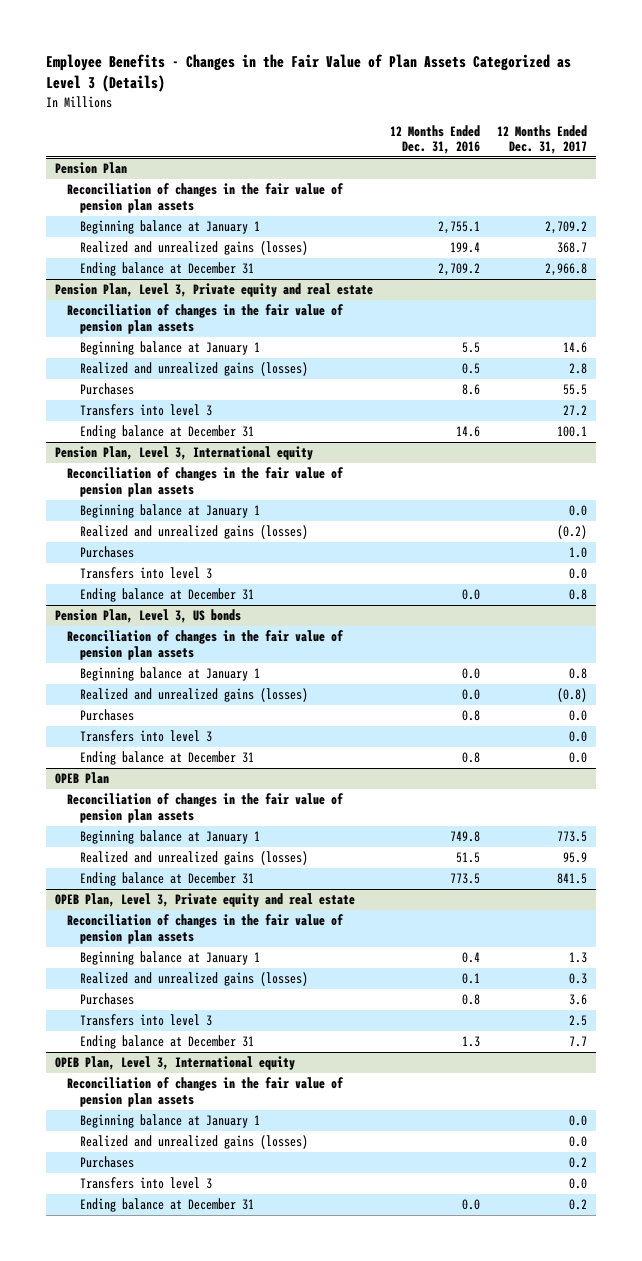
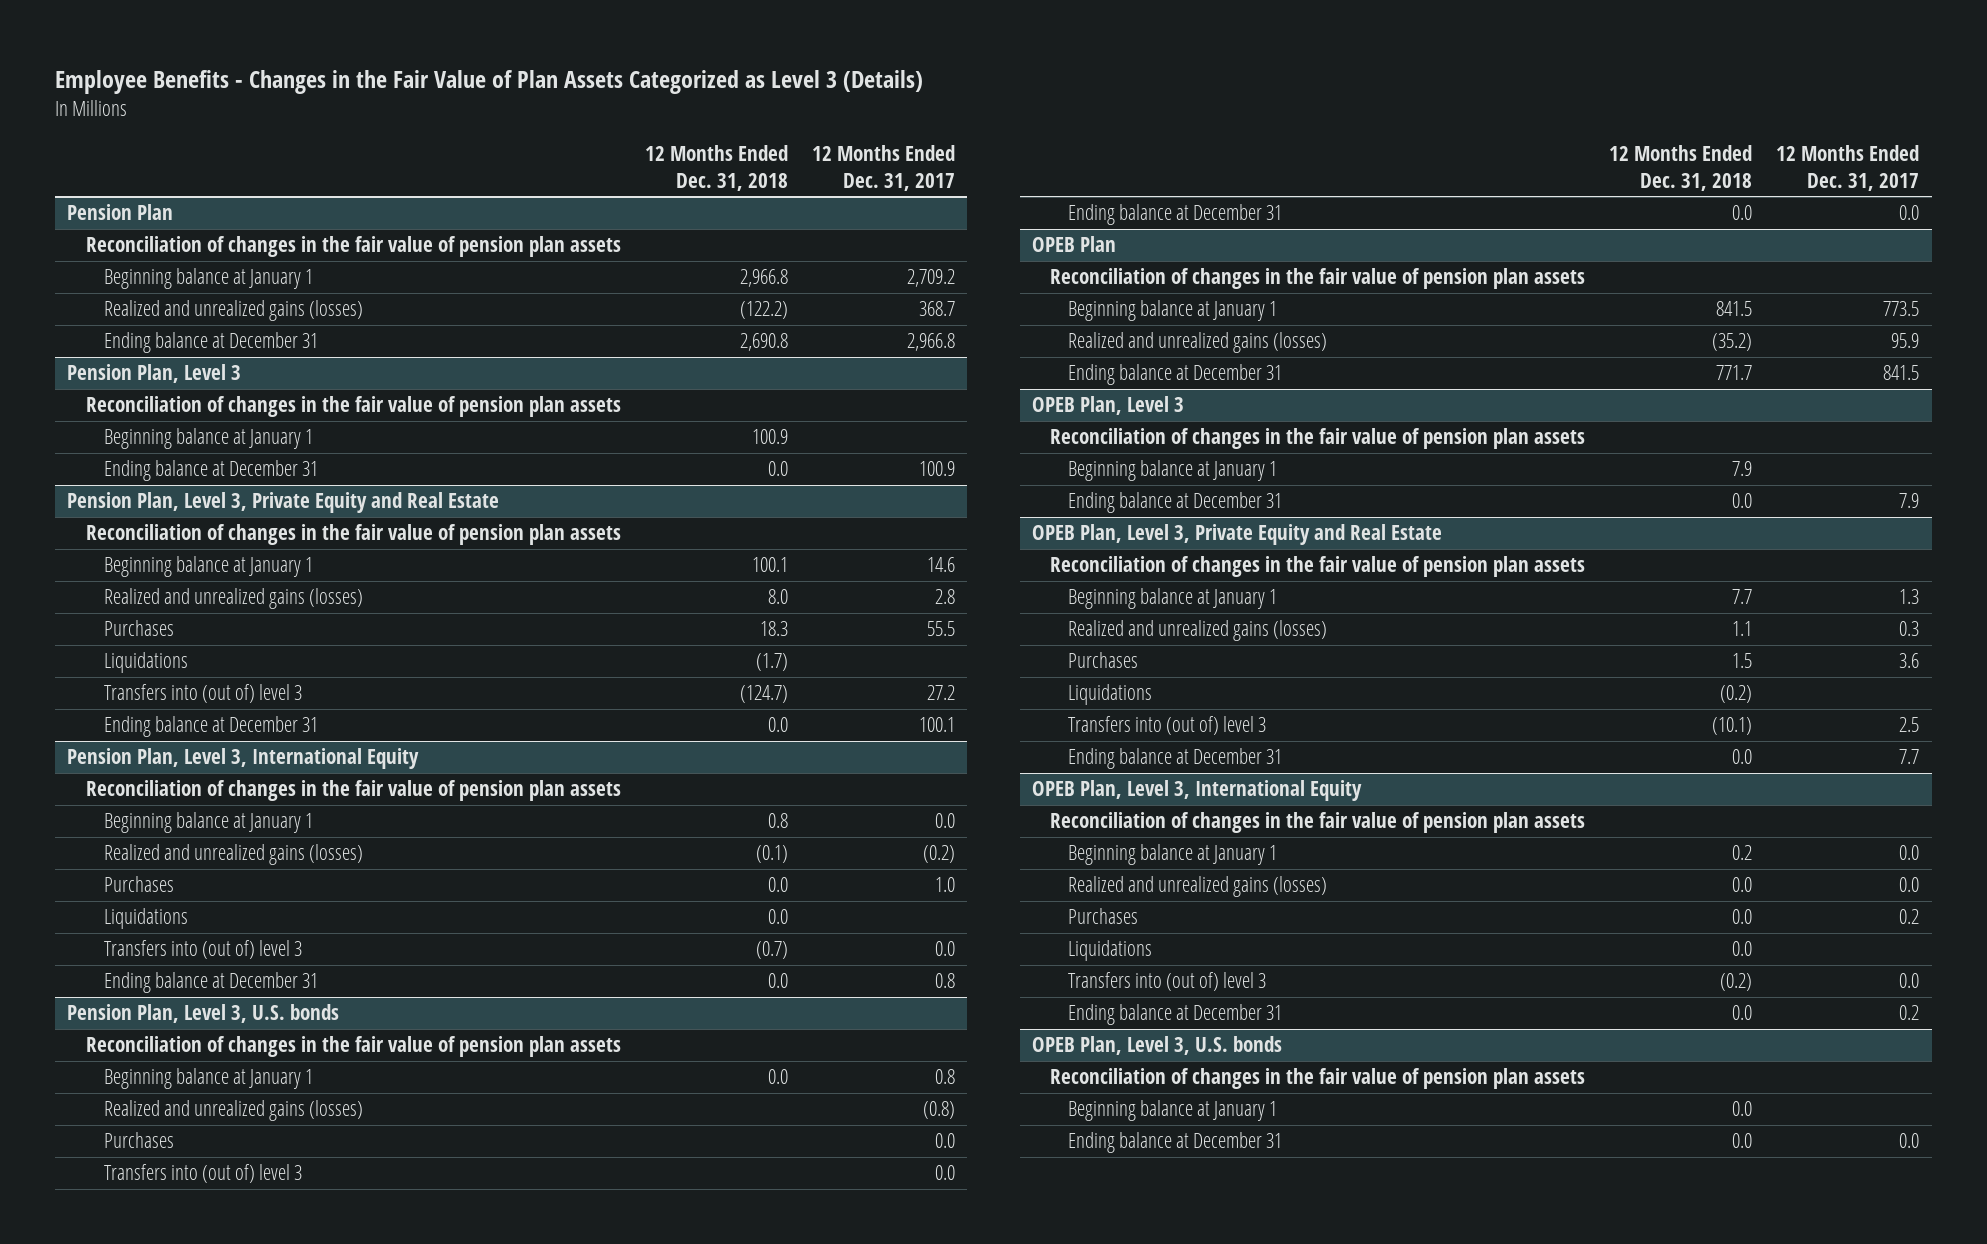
- | 12 Months Ended Dec. 31, 2016 | 12 Months Ended Dec. 31, 2017
+ | 12 Months Ended Dec. 31, 2018 | 12 Months Ended Dec. 31, 2017
- Pension Plan, Level 3, Private equity and real estate
+ Pension Plan, Level 3
+ Beginning balance at January 1 | 100.9 |
+ Ending balance at December 31 | 0.0 | 100.9
+ Pension Plan, Level 3, Private Equity and Real Estate
+ Reconciliation of changes in the fair value of pension plan assets
- Transfers into level 3 | | 27.2
+ Liquidations | (1.7) |
+ Transfers into (out of) level 3 | (124.7) | 27.2
- Pension Plan, Level 3, International equity
+ Pension Plan, Level 3, International Equity
- Transfers into level 3 | | 0.0
+ Liquidations | 0.0 |
+ Transfers into (out of) level 3 | (0.7) | 0.0
- Pension Plan, Level 3, US bonds
+ Pension Plan, Level 3, U.S. bonds
- Transfers into level 3 | | 0.0
+ Transfers into (out of) level 3 | | 0.0
- OPEB Plan, Level 3, Private equity and real estate
+ OPEB Plan, Level 3
+ Beginning balance at January 1 | 7.9 |
+ Ending balance at December 31 | 0.0 | 7.9
+ OPEB Plan, Level 3, Private Equity and Real Estate
+ Reconciliation of changes in the fair value of pension plan assets
- Transfers into level 3 | | 2.5
+ Liquidations | (0.2) |
+ Transfers into (out of) level 3 | (10.1) | 2.5
- OPEB Plan, Level 3, International equity
+ OPEB Plan, Level 3, International Equity
- Transfers into level 3 | | 0.0
+ Liquidations | 0.0 |
+ Transfers into (out of) level 3 | (0.2) | 0.0
+ OPEB Plan, Level 3, U.S. bonds
+ Reconciliation of changes in the fair value of pension plan assets
+ Beginning balance at January 1 | 0.0 |
+ Ending balance at December 31 | 0.0 | 0.0

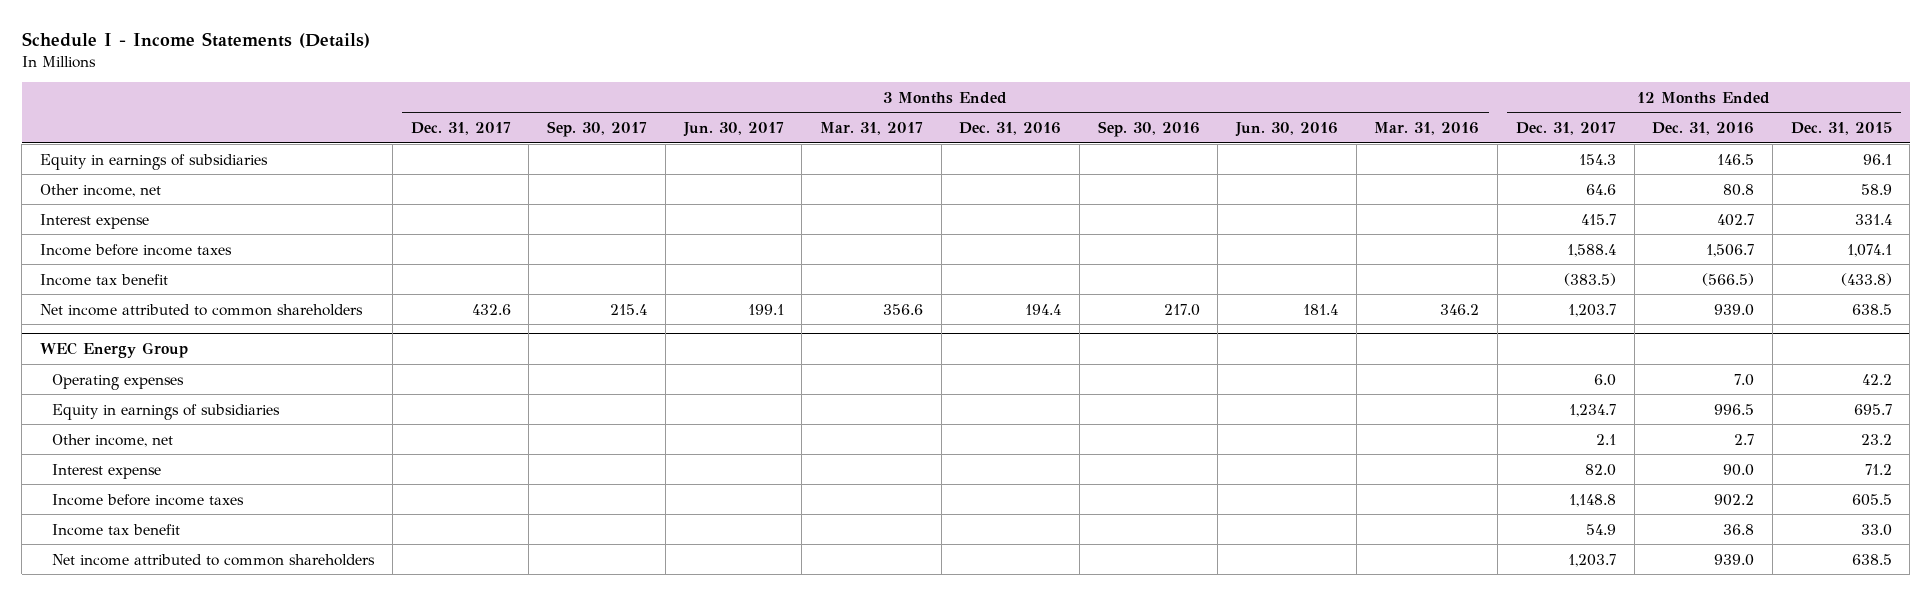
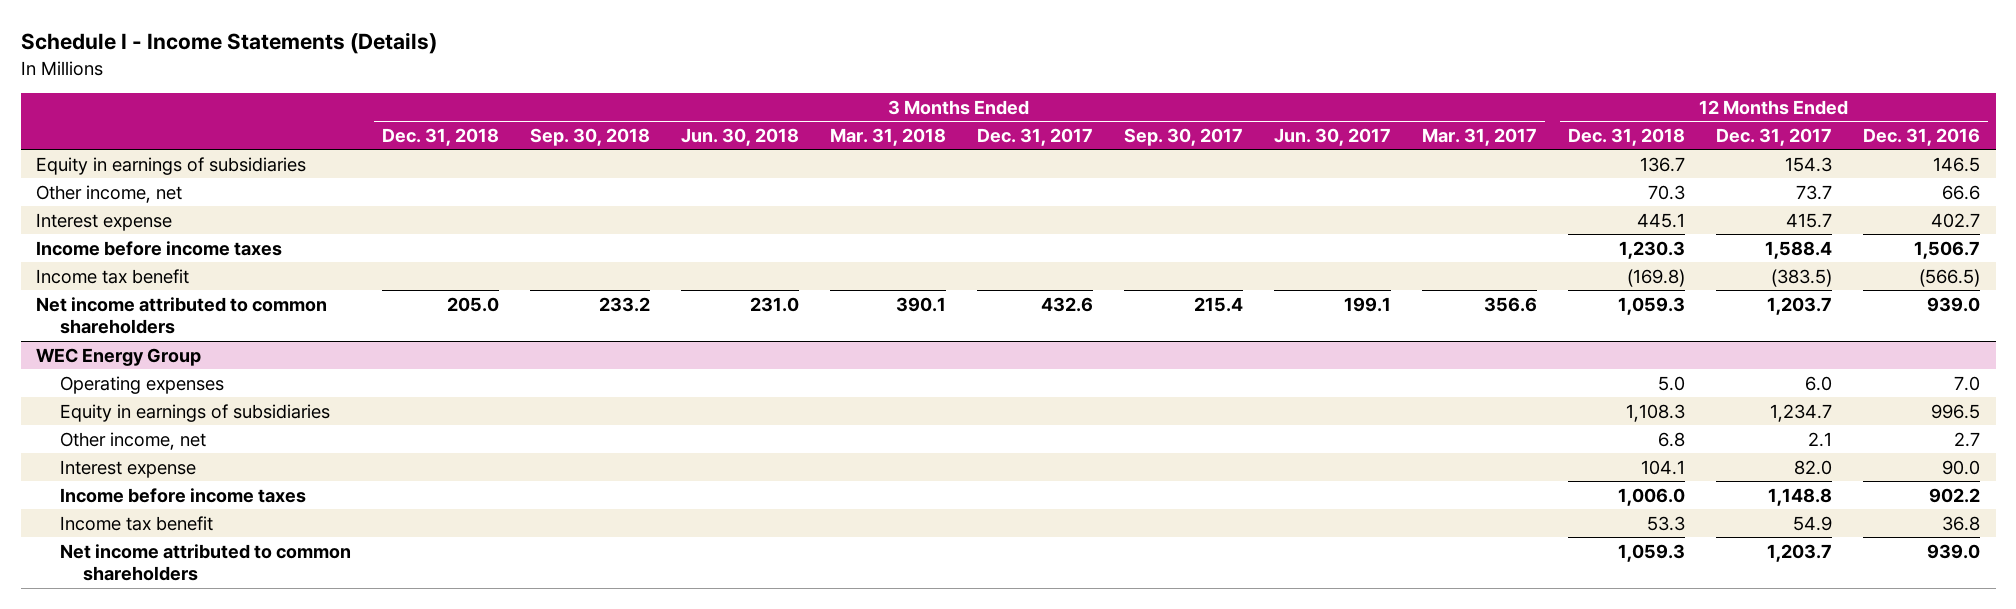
- | 3 Months Ended Dec. 31, 2017 | 3 Months Ended Sep. 30, 2017 | 3 Months Ended Jun. 30, 2017 | 3 Months Ended Mar. 31, 2017 | 3 Months Ended Dec. 31, 2016 | 3 Months Ended Sep. 30, 2016 | 3 Months Ended Jun. 30, 2016 | 3 Months Ended Mar. 31, 2016 | 12 Months Ended Dec. 31, 2017 | 12 Months Ended Dec. 31, 2016 | 12 Months Ended Dec. 31, 2015
+ | 3 Months Ended Dec. 31, 2018 | 3 Months Ended Sep. 30, 2018 | 3 Months Ended Jun. 30, 2018 | 3 Months Ended Mar. 31, 2018 | 3 Months Ended Dec. 31, 2017 | 3 Months Ended Sep. 30, 2017 | 3 Months Ended Jun. 30, 2017 | 3 Months Ended Mar. 31, 2017 | 12 Months Ended Dec. 31, 2018 | 12 Months Ended Dec. 31, 2017 | 12 Months Ended Dec. 31, 2016
- Other income, net | | | | | | | | | 64.6 | 80.8 | 58.9
+ Other income, net | | | | | | | | | 70.3 | 73.7 | 66.6

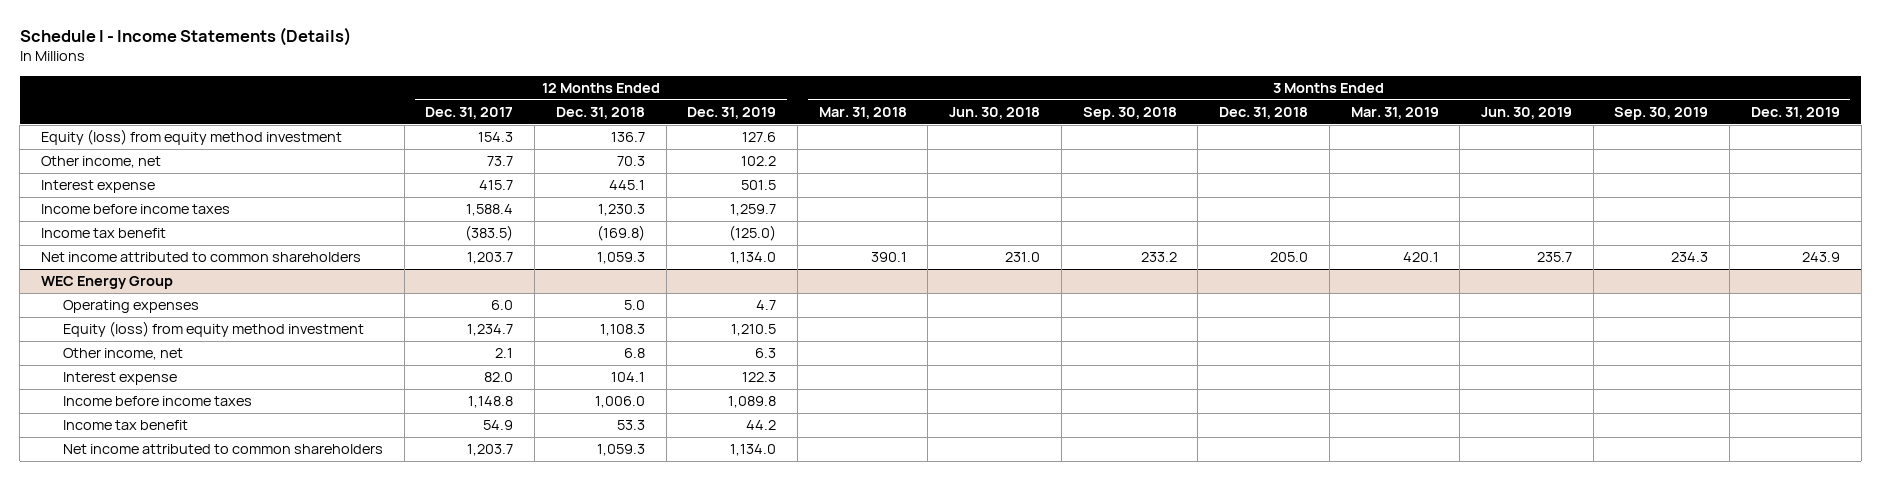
- | 3 Months Ended Dec. 31, 2018 | 3 Months Ended Sep. 30, 2018 | 3 Months Ended Jun. 30, 2018 | 3 Months Ended Mar. 31, 2018 | 3 Months Ended Dec. 31, 2017 | 3 Months Ended Sep. 30, 2017 | 3 Months Ended Jun. 30, 2017 | 3 Months Ended Mar. 31, 2017 | 12 Months Ended Dec. 31, 2018 | 12 Months Ended Dec. 31, 2017 | 12 Months Ended Dec. 31, 2016
+ | 12 Months Ended Dec. 31, 2017 | 12 Months Ended Dec. 31, 2018 | 12 Months Ended Dec. 31, 2019 | 3 Months Ended Mar. 31, 2018 | 3 Months Ended Jun. 30, 2018 | 3 Months Ended Sep. 30, 2018 | 3 Months Ended Dec. 31, 2018 | 3 Months Ended Mar. 31, 2019 | 3 Months Ended Jun. 30, 2019 | 3 Months Ended Sep. 30, 2019 | 3 Months Ended Dec. 31, 2019
- Equity in earnings of subsidiaries | | | | | | | | | 136.7 | 154.3 | 146.5
+ Equity (loss) from equity method investment | 154.3 | 136.7 | 127.6 | | | | | | | |
@ WEC Energy Group
- Equity in earnings of subsidiaries | | | | | | | | | 1,108.3 | 1,234.7 | 996.5
+ Equity (loss) from equity method investment | 1,234.7 | 1,108.3 | 1,210.5 | | | | | | | |

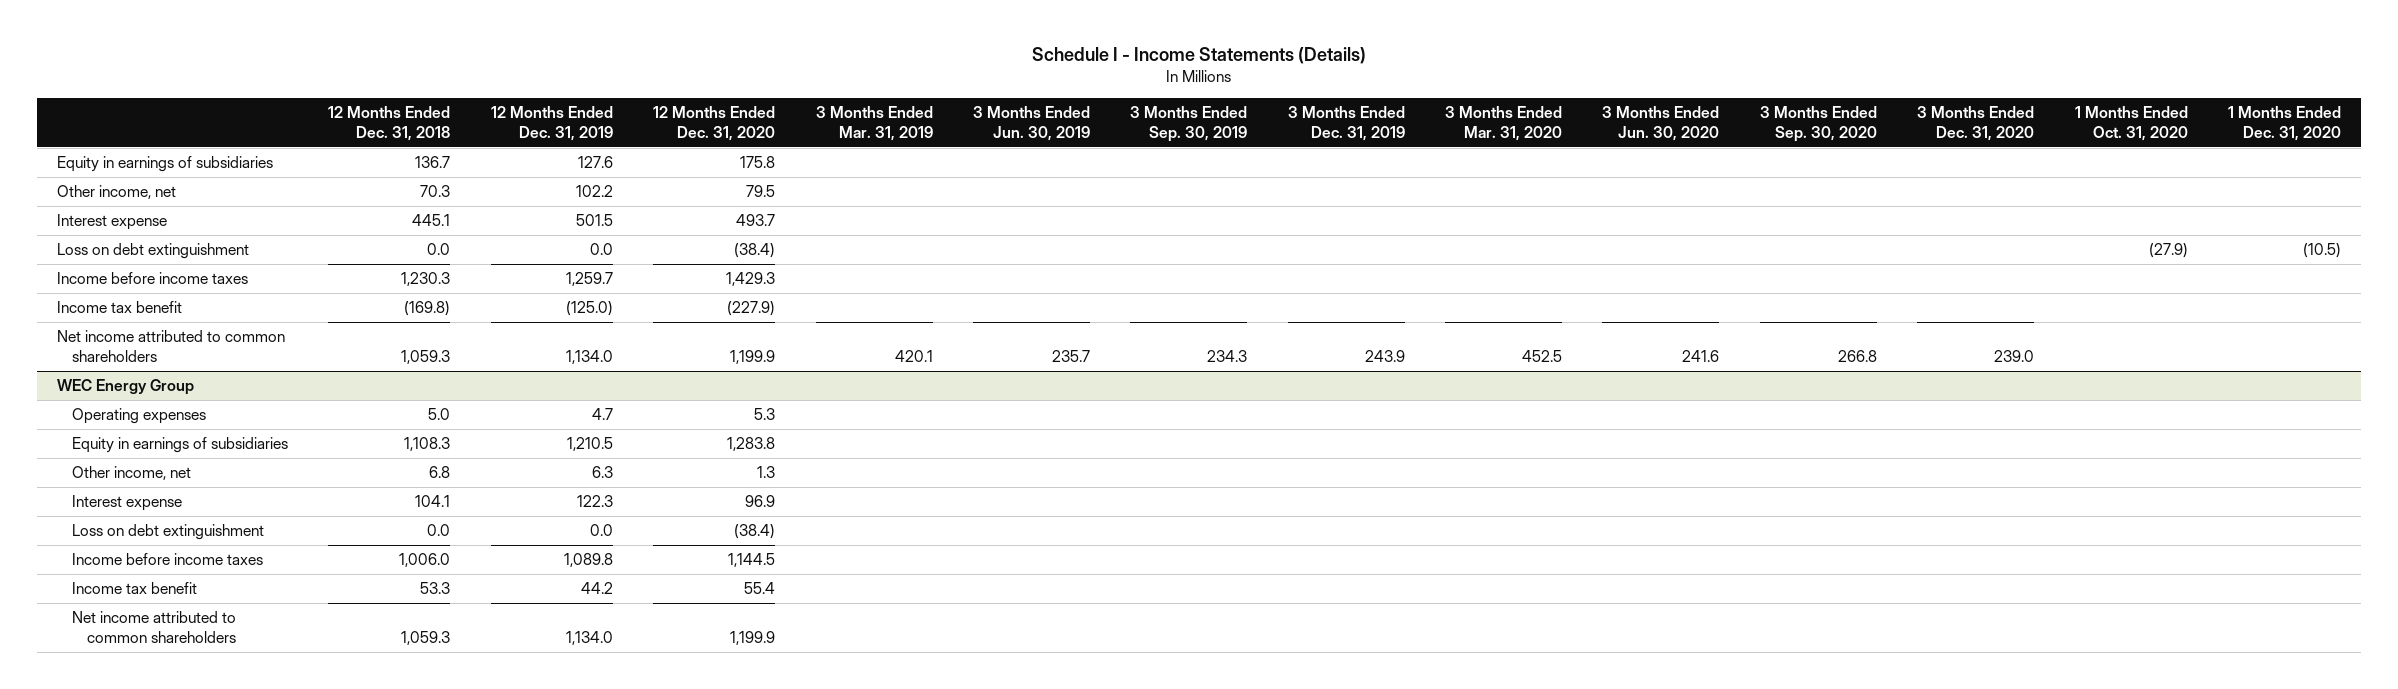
- | 12 Months Ended Dec. 31, 2017 | 12 Months Ended Dec. 31, 2018 | 12 Months Ended Dec. 31, 2019 | 3 Months Ended Mar. 31, 2018 | 3 Months Ended Jun. 30, 2018 | 3 Months Ended Sep. 30, 2018 | 3 Months Ended Dec. 31, 2018 | 3 Months Ended Mar. 31, 2019 | 3 Months Ended Jun. 30, 2019 | 3 Months Ended Sep. 30, 2019 | 3 Months Ended Dec. 31, 2019
+ | 12 Months Ended Dec. 31, 2018 | 12 Months Ended Dec. 31, 2019 | 12 Months Ended Dec. 31, 2020 | 3 Months Ended Mar. 31, 2019 | 3 Months Ended Jun. 30, 2019 | 3 Months Ended Sep. 30, 2019 | 3 Months Ended Dec. 31, 2019 | 3 Months Ended Mar. 31, 2020 | 3 Months Ended Jun. 30, 2020 | 3 Months Ended Sep. 30, 2020 | 3 Months Ended Dec. 31, 2020 | 1 Months Ended Oct. 31, 2020 | 1 Months Ended Dec. 31, 2020
- Equity (loss) from equity method investment | 154.3 | 136.7 | 127.6 | | | | | | | |
+ Equity in earnings of subsidiaries | 136.7 | 127.6 | 175.8 | | | | | | | | | |
+ Loss on debt extinguishment | 0.0 | 0.0 | (38.4) | | | | | | | | | (27.9) | (10.5)
@ WEC Energy Group
- Equity (loss) from equity method investment | 1,234.7 | 1,108.3 | 1,210.5 | | | | | | | |
+ Equity in earnings of subsidiaries | 1,108.3 | 1,210.5 | 1,283.8 | | | | | | | | | |
+ Loss on debt extinguishment | 0.0 | 0.0 | (38.4) | | | | | | | | | |

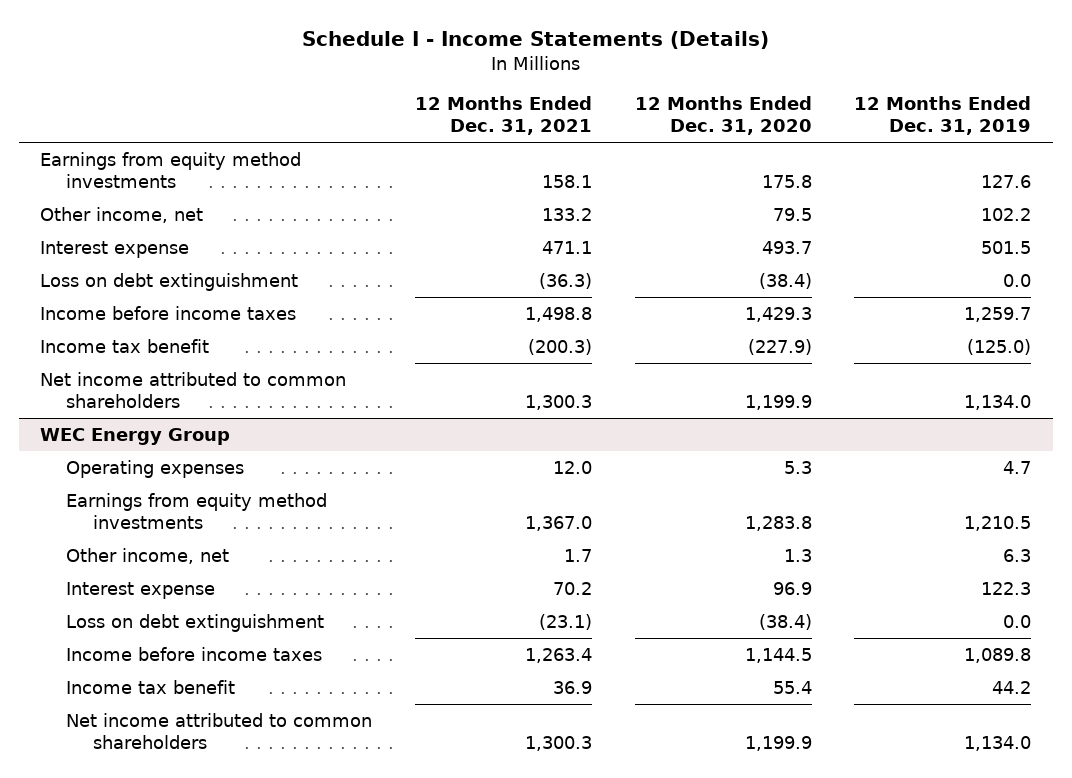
- | 12 Months Ended Dec. 31, 2018 | 12 Months Ended Dec. 31, 2019 | 12 Months Ended Dec. 31, 2020 | 3 Months Ended Mar. 31, 2019 | 3 Months Ended Jun. 30, 2019 | 3 Months Ended Sep. 30, 2019 | 3 Months Ended Dec. 31, 2019 | 3 Months Ended Mar. 31, 2020 | 3 Months Ended Jun. 30, 2020 | 3 Months Ended Sep. 30, 2020 | 3 Months Ended Dec. 31, 2020 | 1 Months Ended Oct. 31, 2020 | 1 Months Ended Dec. 31, 2020
+ | 12 Months Ended Dec. 31, 2021 | 12 Months Ended Dec. 31, 2020 | 12 Months Ended Dec. 31, 2019
- Equity in earnings of subsidiaries | 136.7 | 127.6 | 175.8 | | | | | | | | | |
+ Earnings from equity method investments | 158.1 | 175.8 | 127.6
@ WEC Energy Group
- Equity in earnings of subsidiaries | 1,108.3 | 1,210.5 | 1,283.8 | | | | | | | | | |
+ Earnings from equity method investments | 1,367.0 | 1,283.8 | 1,210.5

